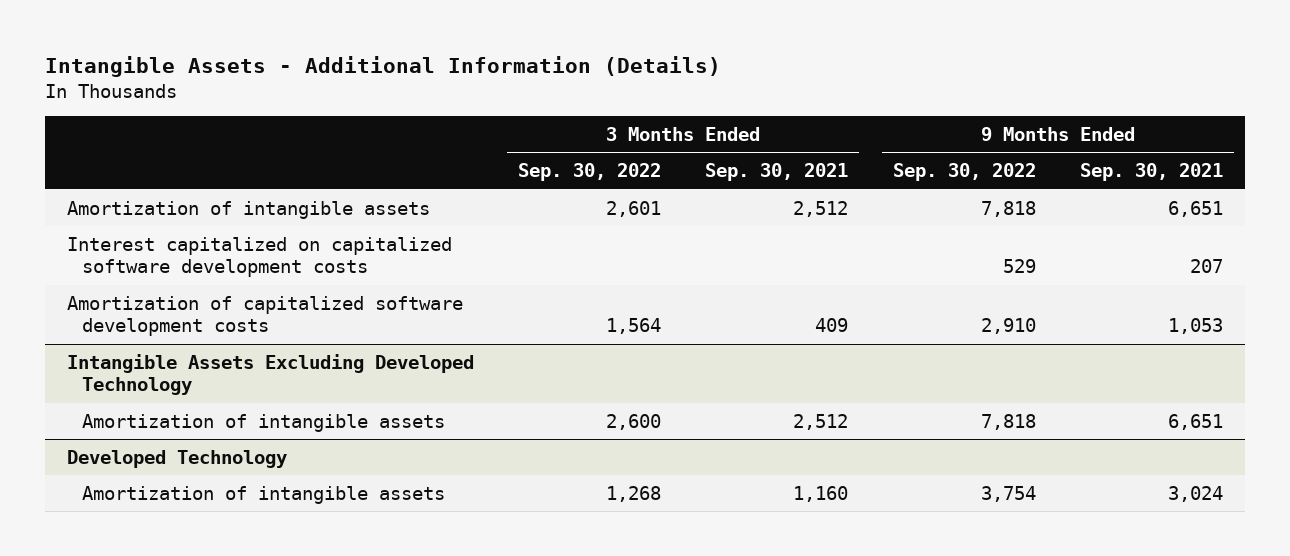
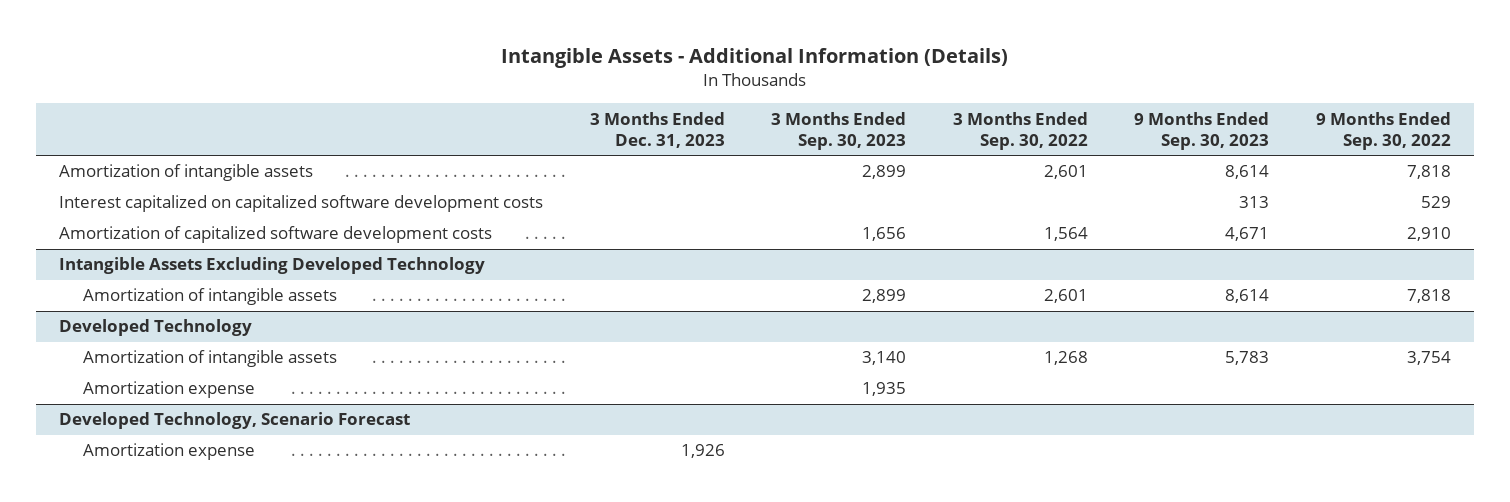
- | 3 Months Ended Sep. 30, 2022 | 3 Months Ended Sep. 30, 2021 | 9 Months Ended Sep. 30, 2022 | 9 Months Ended Sep. 30, 2021
+ | 3 Months Ended Dec. 31, 2023 | 3 Months Ended Sep. 30, 2023 | 3 Months Ended Sep. 30, 2022 | 9 Months Ended Sep. 30, 2023 | 9 Months Ended Sep. 30, 2022
@ Intangible Assets Excluding Developed Technology
- Amortization of intangible assets | 2,600 | 2,512 | 7,818 | 6,651
+ Amortization of intangible assets | | 2,899 | 2,601 | 8,614 | 7,818
@ Developed Technology
+ Amortization expense | | 1,935 | | |
+ Developed Technology, Scenario Forecast
+ Amortization expense | 1,926 | | | |

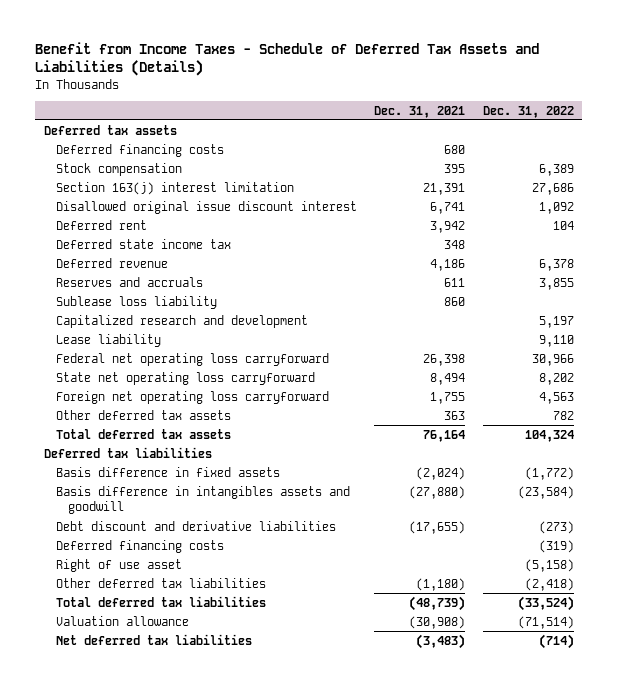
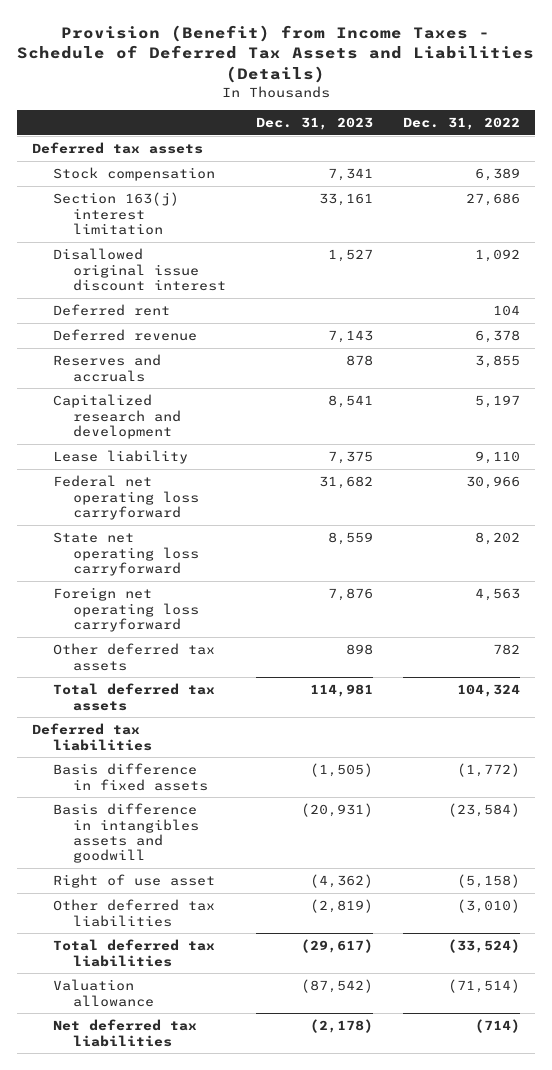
- Benefit from Income Taxes - Schedule of Deferred Tax Assets and Liabilities (Details)
+ Provision (Benefit) from Income Taxes - Schedule of Deferred Tax Assets and Liabilities (Details)
- | Dec. 31, 2021 | Dec. 31, 2022
+ | Dec. 31, 2023 | Dec. 31, 2022
- Deferred financing costs | 680 |
- Deferred state income tax | 348 |
- Sublease loss liability | 860 |
- Debt discount and derivative liabilities | (17,655) | (273)
- Deferred financing costs | | (319)
- Other deferred tax liabilities | (1,180) | (2,418)
+ Other deferred tax liabilities | (2,819) | (3,010)

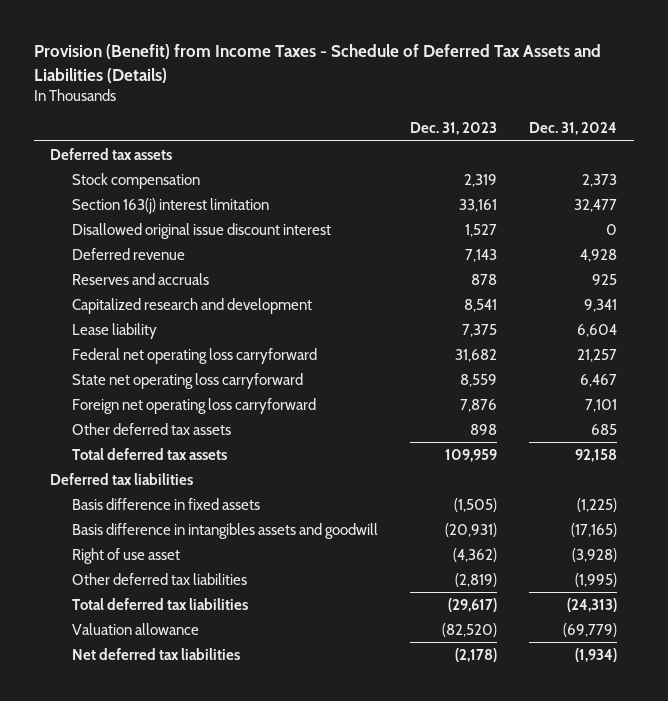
- | Dec. 31, 2023 | Dec. 31, 2022
+ | Dec. 31, 2023 | Dec. 31, 2024
- Stock compensation | 7,341 | 6,389
+ Stock compensation | 2,319 | 2,373
- Deferred rent | | 104
- Total deferred tax assets | 114,981 | 104,324
+ Total deferred tax assets | 109,959 | 92,158
- Valuation allowance | (87,542) | (71,514)
+ Valuation allowance | (82,520) | (69,779)

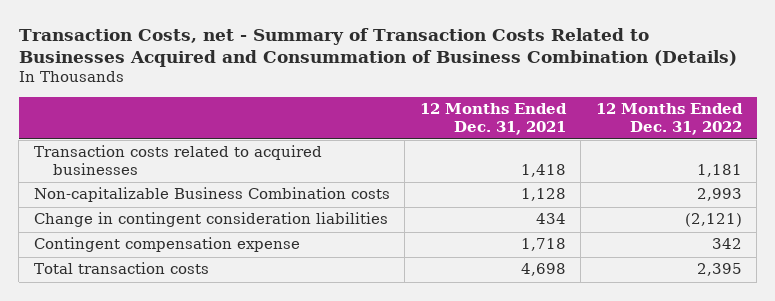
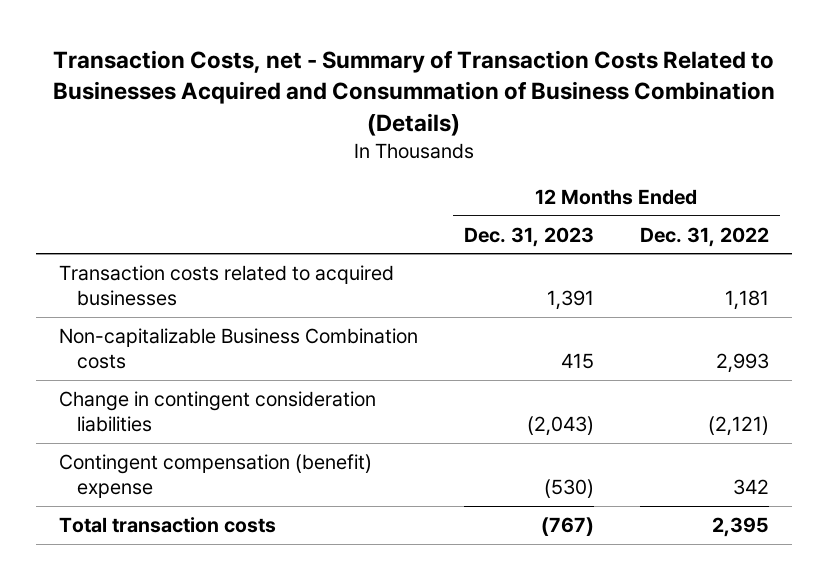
- | 12 Months Ended Dec. 31, 2021 | 12 Months Ended Dec. 31, 2022
+ | 12 Months Ended Dec. 31, 2023 | 12 Months Ended Dec. 31, 2022
- Contingent compensation expense | 1,718 | 342
+ Contingent compensation (benefit) expense | (530) | 342

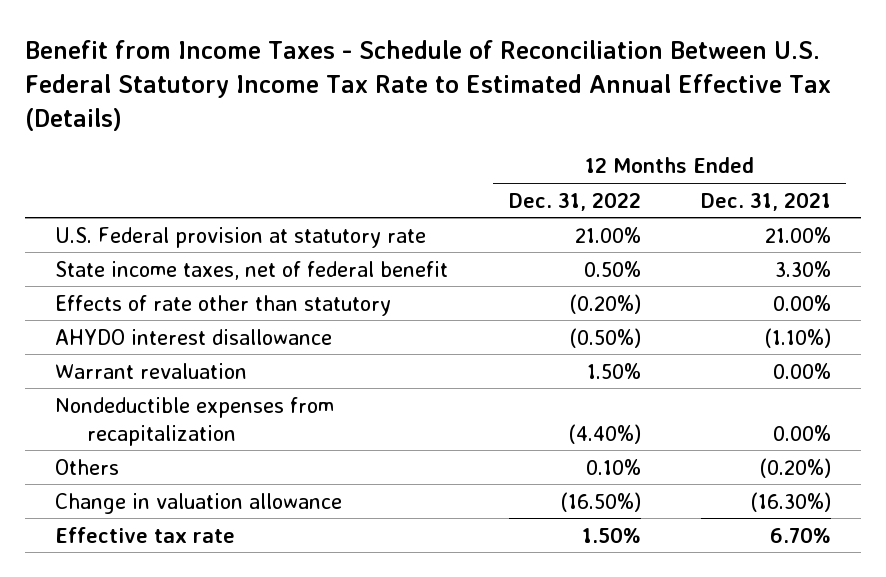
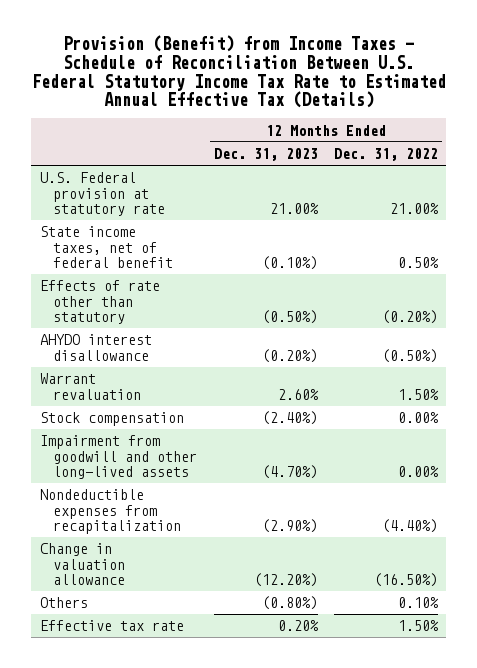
- Benefit from Income Taxes - Schedule of Reconciliation Between U.S. Federal Statutory Income Tax Rate to Estimated Annual Effective Tax (Details)
+ Provision (Benefit) from Income Taxes - Schedule of Reconciliation Between U.S. Federal Statutory Income Tax Rate to Estimated Annual Effective Tax (Details)
- | 12 Months Ended Dec. 31, 2022 | 12 Months Ended Dec. 31, 2021
+ | 12 Months Ended Dec. 31, 2023 | 12 Months Ended Dec. 31, 2022
+ Stock compensation | (2.40%) | 0.00%
+ Impairment from goodwill and other long-lived assets | (4.70%) | 0.00%
moved down: Others | (0.80%) | 0.10%

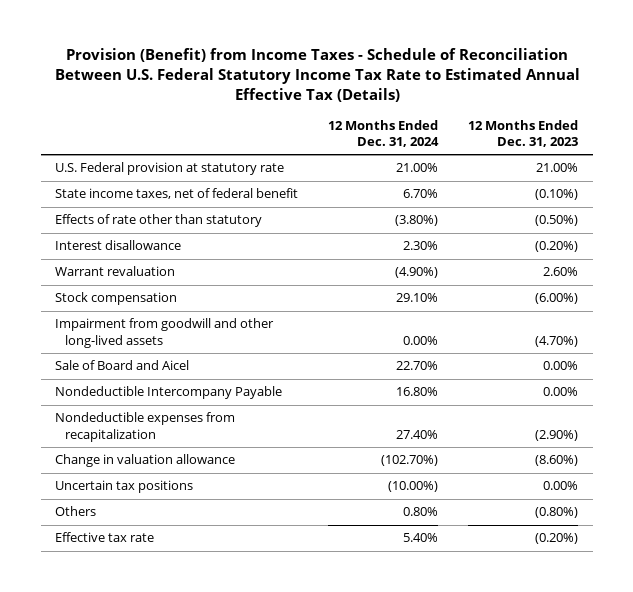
- | 12 Months Ended Dec. 31, 2023 | 12 Months Ended Dec. 31, 2022
+ | 12 Months Ended Dec. 31, 2024 | 12 Months Ended Dec. 31, 2023
- AHYDO interest disallowance | (0.20%) | (0.50%)
+ Interest disallowance | 2.30% | (0.20%)
- Stock compensation | (2.40%) | 0.00%
+ Stock compensation | 29.10% | (6.00%)
+ Sale of Board and Aicel | 22.70% | 0.00%
+ Nondeductible Intercompany Payable | 16.80% | 0.00%
- Change in valuation allowance | (12.20%) | (16.50%)
+ Change in valuation allowance | (102.70%) | (8.60%)
+ Uncertain tax positions | (10.00%) | 0.00%
- Effective tax rate | 0.20% | 1.50%
+ Effective tax rate | 5.40% | (0.20%)

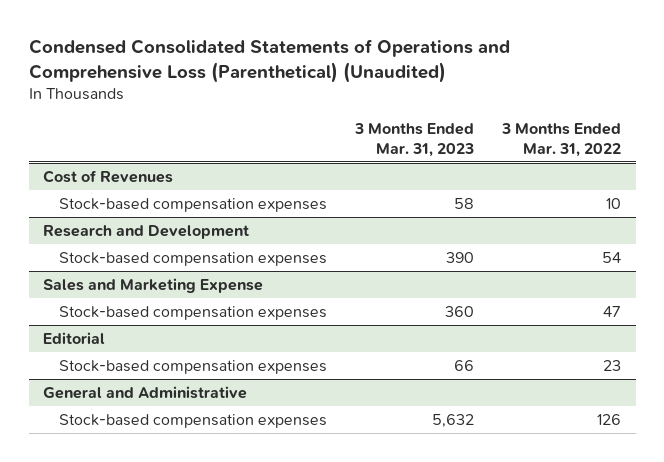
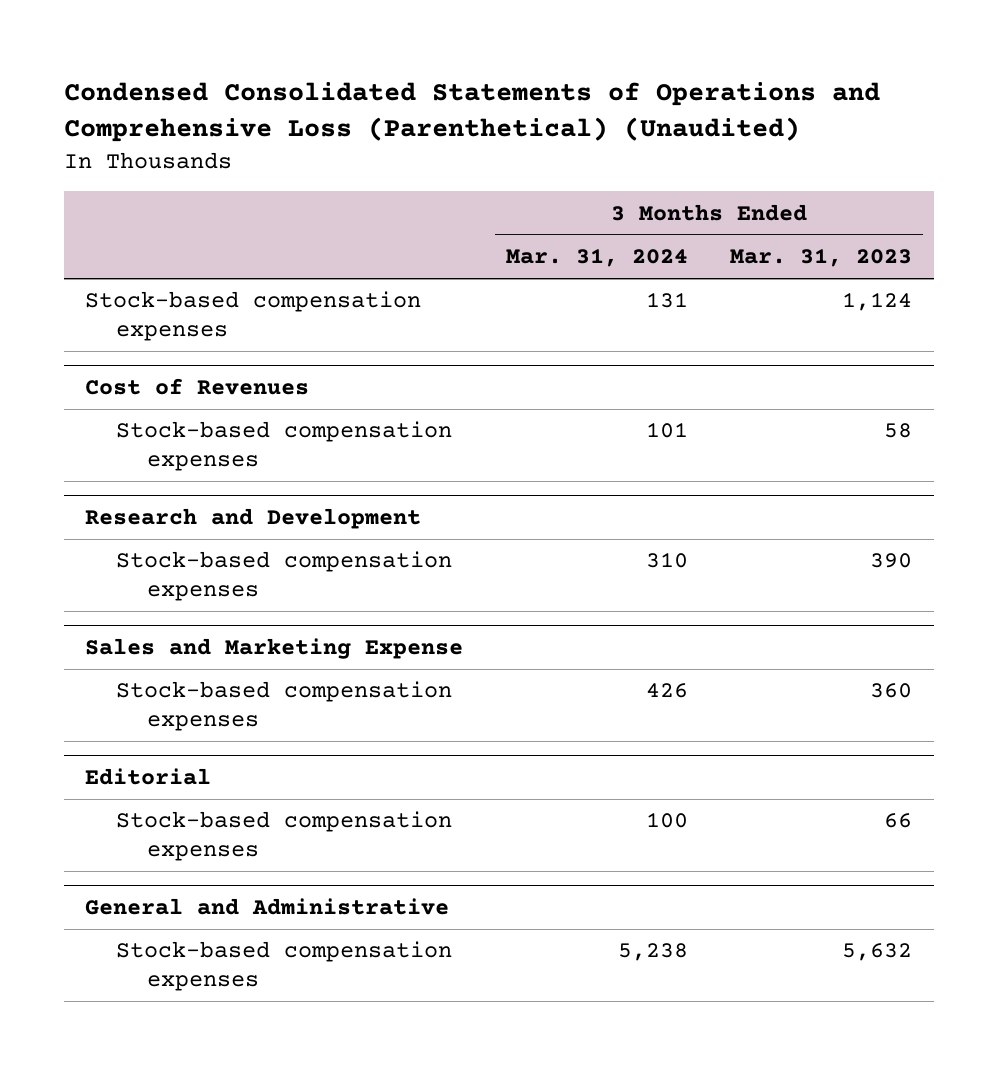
- | 3 Months Ended Mar. 31, 2023 | 3 Months Ended Mar. 31, 2022
+ | 3 Months Ended Mar. 31, 2024 | 3 Months Ended Mar. 31, 2023
+ Stock-based compensation expenses | 131 | 1,124

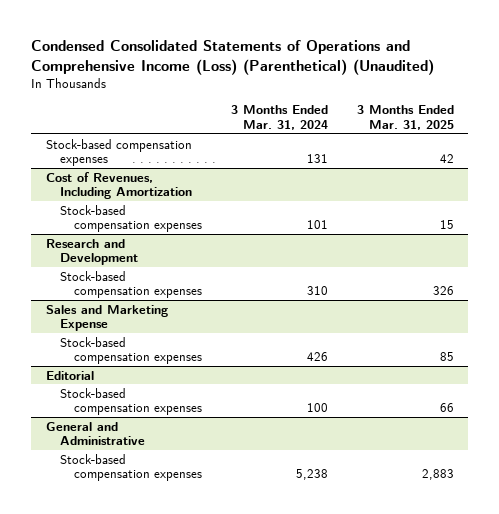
- Condensed Consolidated Statements of Operations and Comprehensive Loss (Parenthetical) (Unaudited)
+ Condensed Consolidated Statements of Operations and Comprehensive Income (Loss) (Parenthetical) (Unaudited)
- | 3 Months Ended Mar. 31, 2024 | 3 Months Ended Mar. 31, 2023
+ | 3 Months Ended Mar. 31, 2024 | 3 Months Ended Mar. 31, 2025
- Cost of Revenues
+ Cost of Revenues, Including Amortization

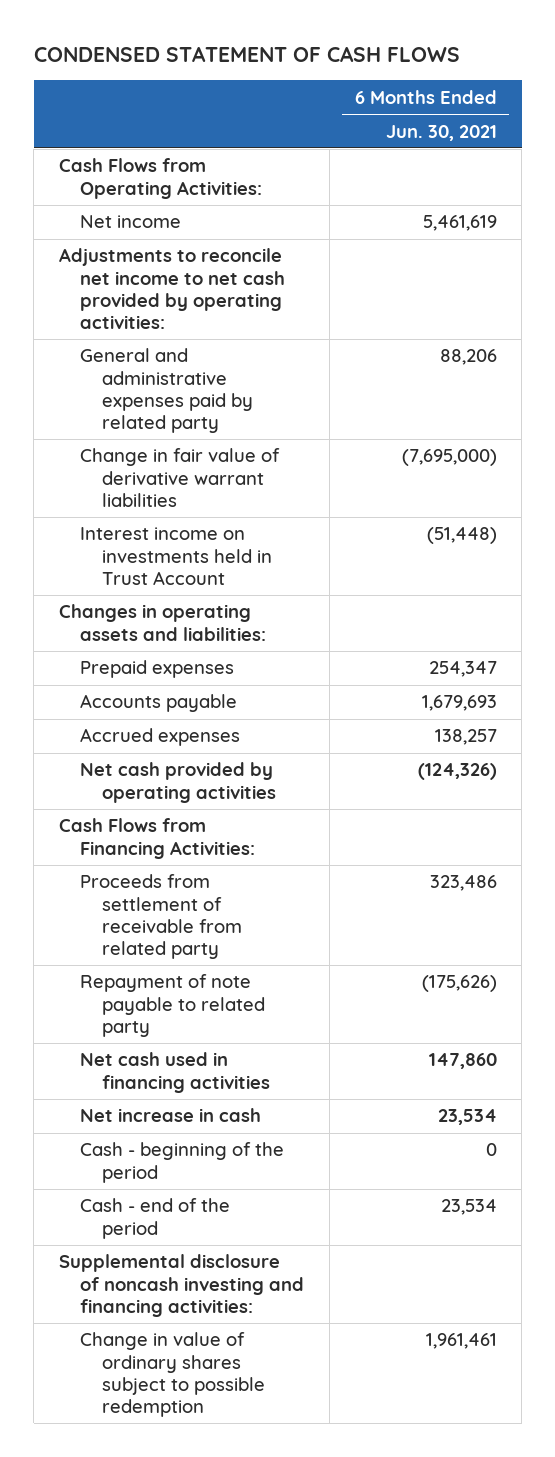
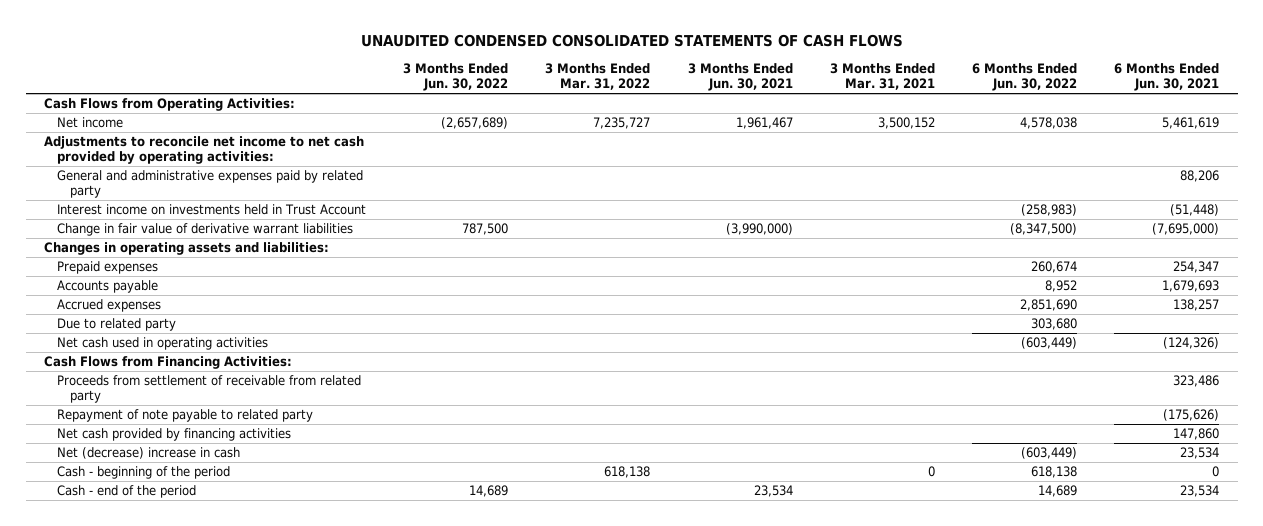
- CONDENSED STATEMENT OF CASH FLOWS
+ UNAUDITED CONDENSED CONSOLIDATED STATEMENTS OF CASH FLOWS
- | 6 Months Ended Jun. 30, 2021
+ | 3 Months Ended Jun. 30, 2022 | 3 Months Ended Mar. 31, 2022 | 3 Months Ended Jun. 30, 2021 | 3 Months Ended Mar. 31, 2021 | 6 Months Ended Jun. 30, 2022 | 6 Months Ended Jun. 30, 2021
moved down: Change in fair value of derivative warrant liabilities | 787,500 | | (3,990,000) | | (8,347,500) | (7,695,000)
- Net cash provided by operating activities | (124,326)
+ Due to related party | | | | | 303,680 |
+ Net cash used in operating activities | | | | | (603,449) | (124,326)
- Net cash used in financing activities | 147,860
- Net increase in cash | 23,534
+ Net cash provided by financing activities | | | | | | 147,860
+ Net (decrease) increase in cash | | | | | (603,449) | 23,534
- Supplemental disclosure of noncash investing and financing activities:
- Change in value of ordinary shares subject to possible redemption | 1,961,461

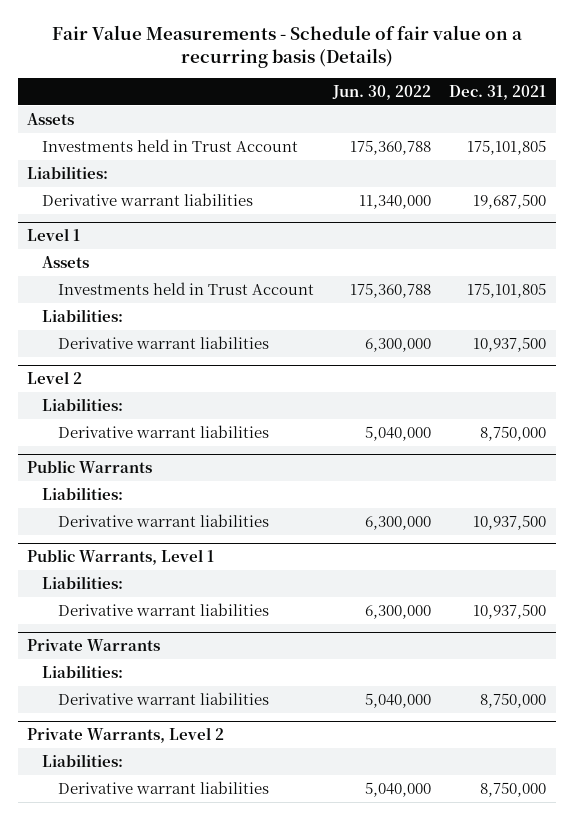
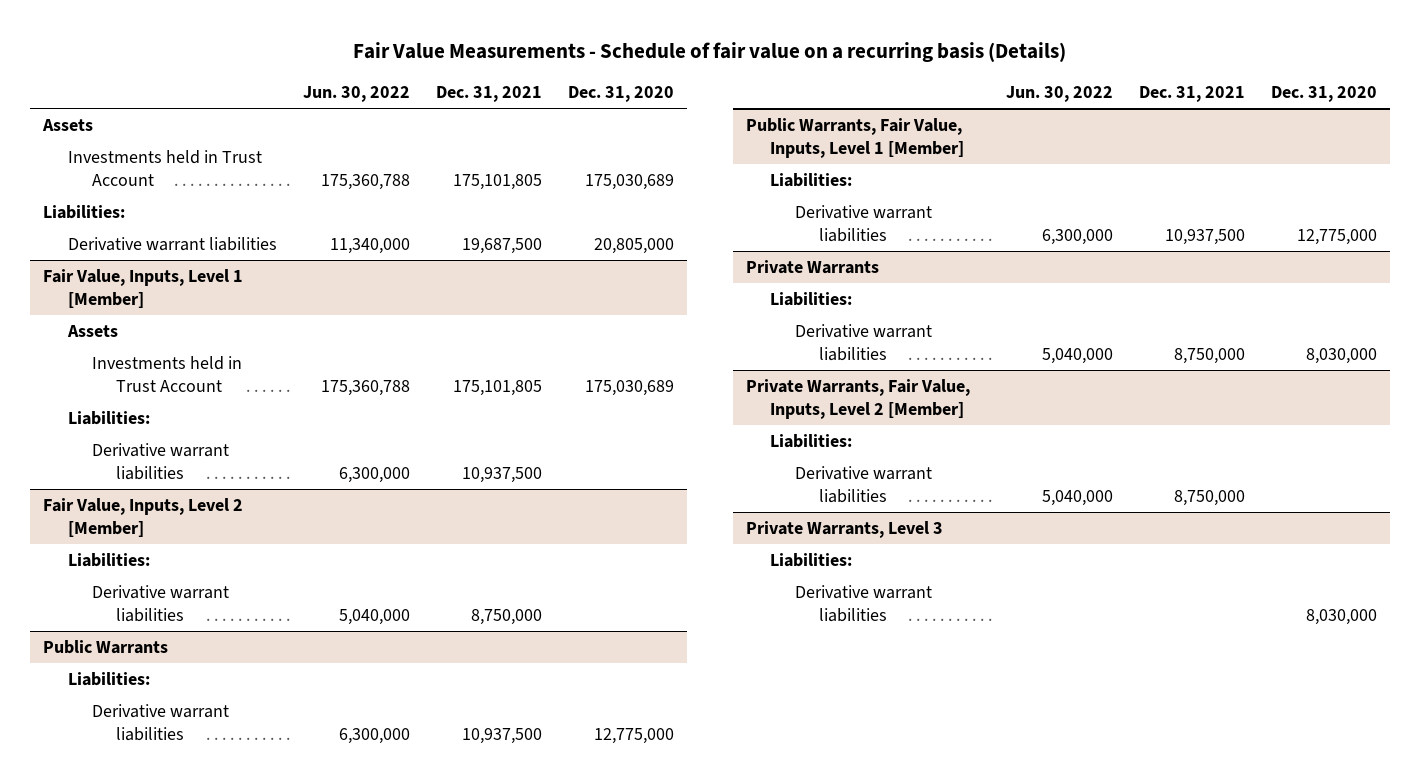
- | Jun. 30, 2022 | Dec. 31, 2021
+ | Jun. 30, 2022 | Dec. 31, 2021 | Dec. 31, 2020
- Level 1
+ Fair Value, Inputs, Level 1 [Member]
- Level 2
+ Fair Value, Inputs, Level 2 [Member]
- Public Warrants, Level 1
+ Public Warrants, Fair Value, Inputs, Level 1 [Member]
- Private Warrants, Level 2
+ Private Warrants, Fair Value, Inputs, Level 2 [Member]
+ Private Warrants, Level 3
+ Liabilities:
+ Derivative warrant liabilities | | | 8,030,000

